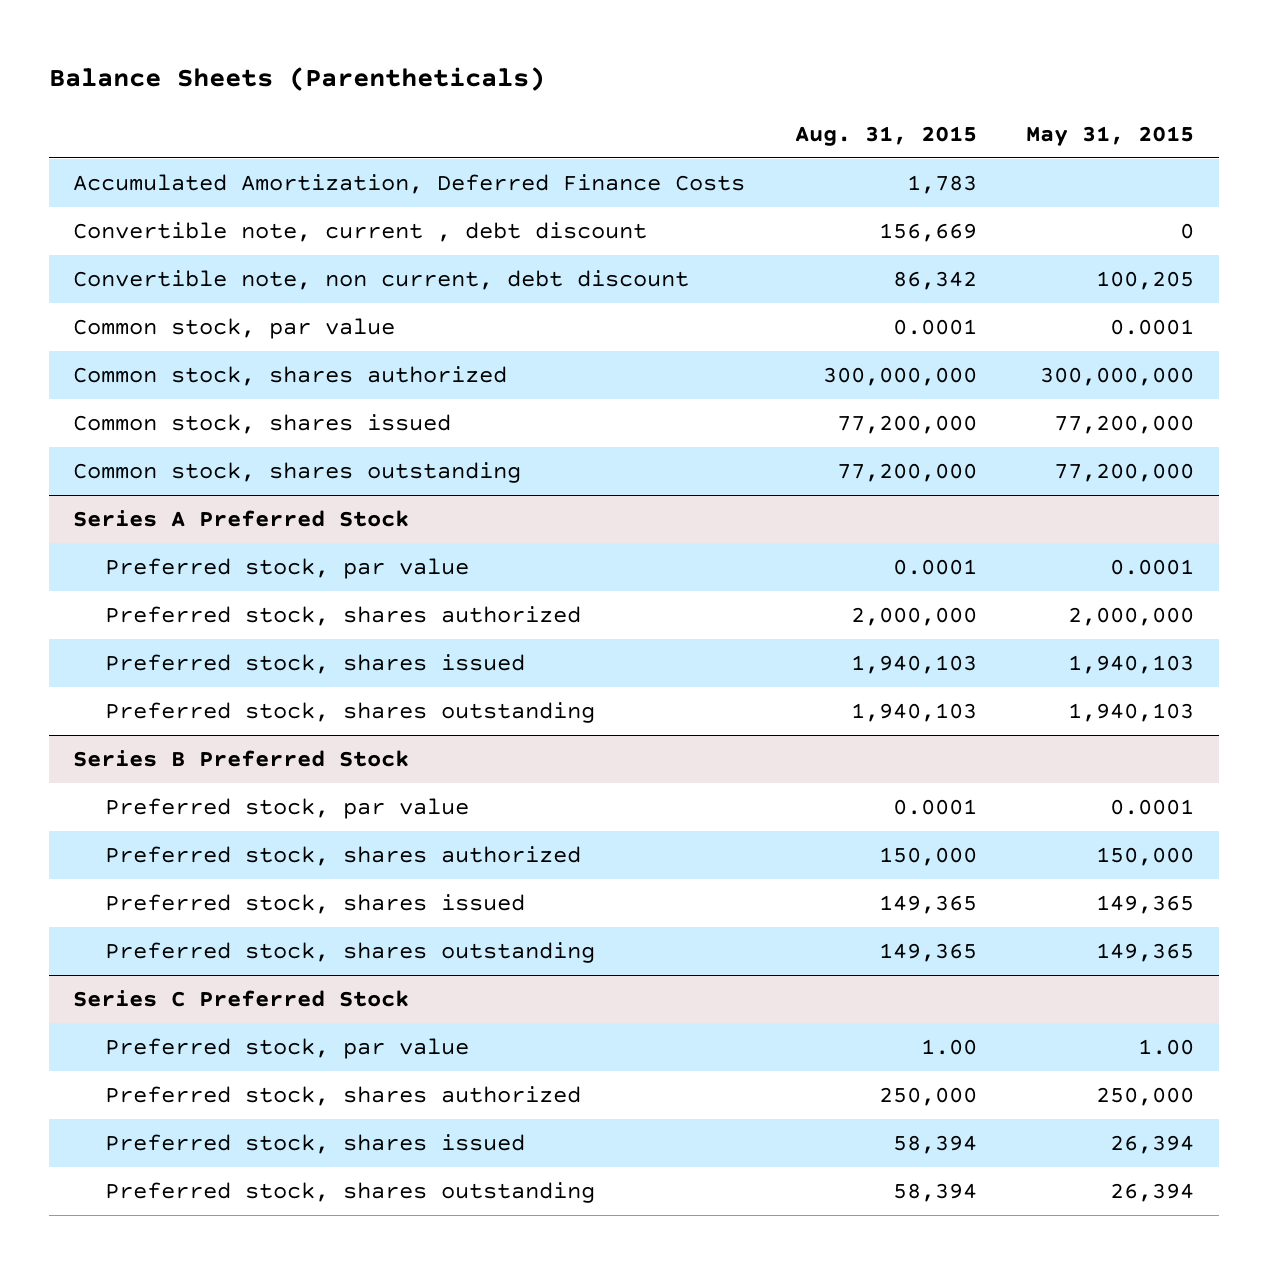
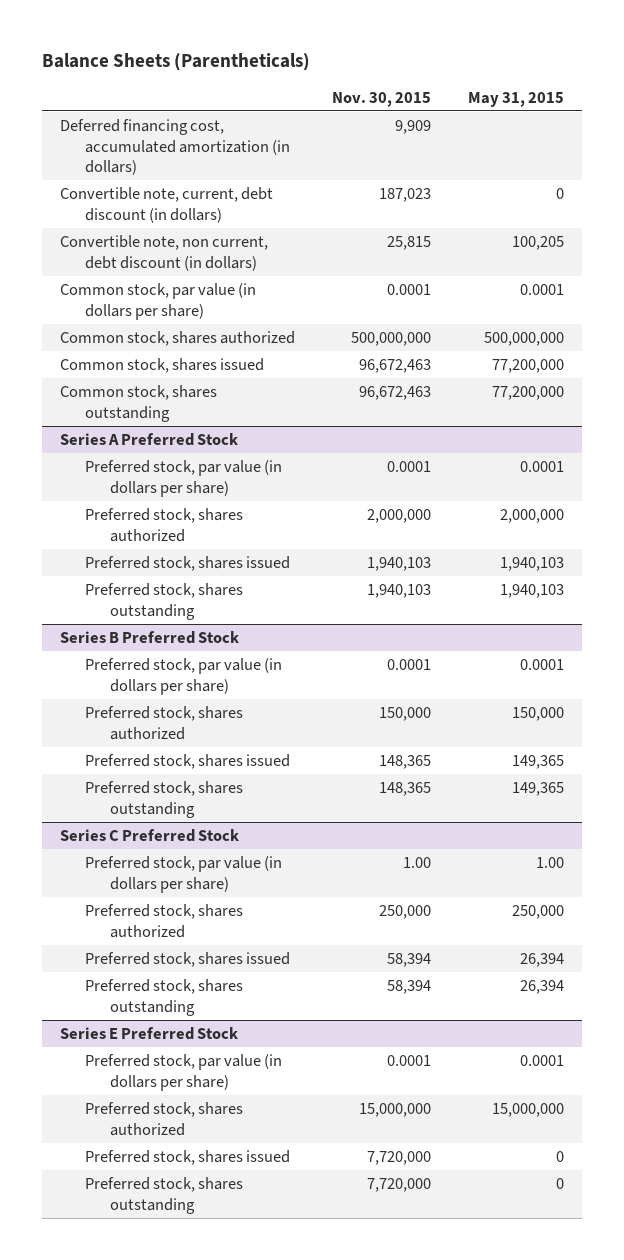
- | Aug. 31, 2015 | May 31, 2015
+ | Nov. 30, 2015 | May 31, 2015
- Accumulated Amortization, Deferred Finance Costs | 1,783 |
- Convertible note, current , debt discount | 156,669 | 0
- Convertible note, non current, debt discount | 86,342 | 100,205
- Common stock, par value | 0.0001 | 0.0001
- Common stock, shares authorized | 300,000,000 | 300,000,000
+ Deferred financing cost, accumulated amortization (in dollars) | 9,909 |
+ Convertible note, current, debt discount (in dollars) | 187,023 | 0
+ Convertible note, non current, debt discount (in dollars) | 25,815 | 100,205
+ Common stock, par value (in dollars per share) | 0.0001 | 0.0001
+ Common stock, shares authorized | 500,000,000 | 500,000,000
@ Series A Preferred Stock
- Preferred stock, par value | 0.0001 | 0.0001
+ Preferred stock, par value (in dollars per share) | 0.0001 | 0.0001
@ Series B Preferred Stock
- Preferred stock, par value | 0.0001 | 0.0001
+ Preferred stock, par value (in dollars per share) | 0.0001 | 0.0001
@ Series C Preferred Stock
- Preferred stock, par value | 1.00 | 1.00
+ Preferred stock, par value (in dollars per share) | 1.00 | 1.00
+ Series E Preferred Stock
+ Preferred stock, par value (in dollars per share) | 0.0001 | 0.0001
+ Preferred stock, shares authorized | 15,000,000 | 15,000,000
+ Preferred stock, shares issued | 7,720,000 | 0
+ Preferred stock, shares outstanding | 7,720,000 | 0

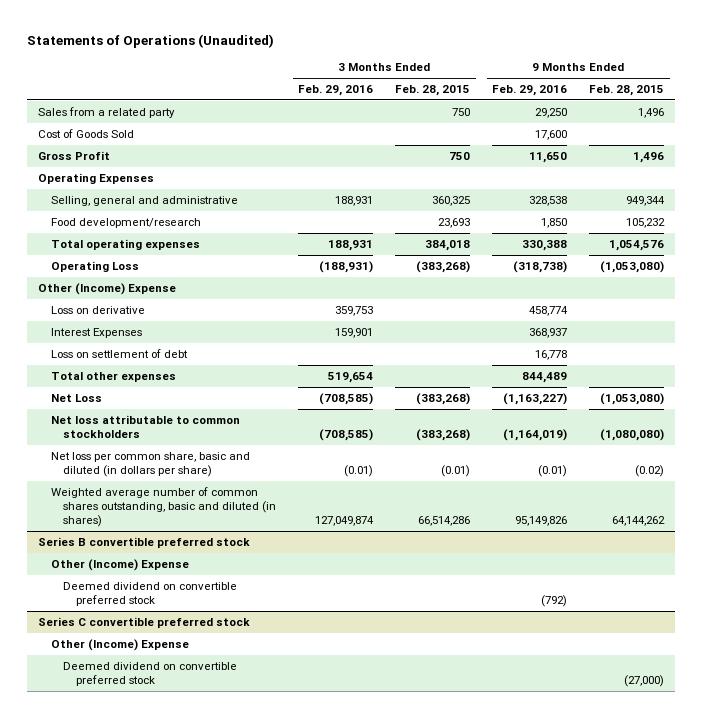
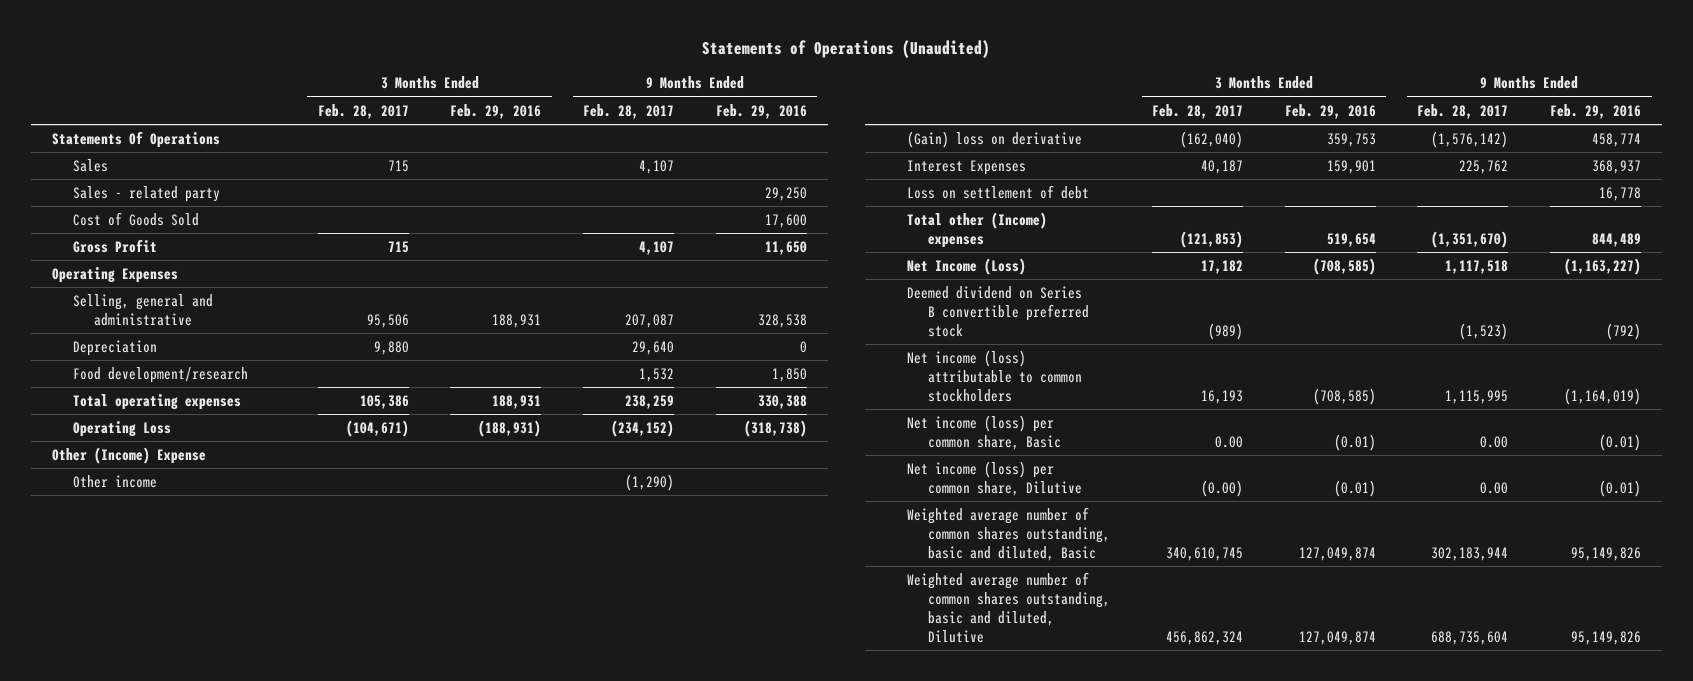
- | 3 Months Ended Feb. 29, 2016 | 3 Months Ended Feb. 28, 2015 | 9 Months Ended Feb. 29, 2016 | 9 Months Ended Feb. 28, 2015
+ | 3 Months Ended Feb. 28, 2017 | 3 Months Ended Feb. 29, 2016 | 9 Months Ended Feb. 28, 2017 | 9 Months Ended Feb. 29, 2016
- Sales from a related party | | 750 | 29,250 | 1,496
+ Statements Of Operations
+ Sales | 715 | | 4,107 |
+ Sales - related party | | | | 29,250
+ Depreciation | 9,880 | | 29,640 | 0
- Loss on derivative | 359,753 | | 458,774 |
+ Other income | | | (1,290) |
+ (Gain) loss on derivative | (162,040) | 359,753 | (1,576,142) | 458,774
- Total other expenses | 519,654 | | 844,489 |
- Net Loss | (708,585) | (383,268) | (1,163,227) | (1,053,080)
- Net loss attributable to common stockholders | (708,585) | (383,268) | (1,164,019) | (1,080,080)
- Net loss per common share, basic and diluted (in dollars per share) | (0.01) | (0.01) | (0.01) | (0.02)
- Weighted average number of common shares outstanding, basic and diluted (in shares) | 127,049,874 | 66,514,286 | 95,149,826 | 64,144,262
- Series B convertible preferred stock
- Other (Income) Expense
- Deemed dividend on convertible preferred stock | | | (792) |
- Series C convertible preferred stock
- Other (Income) Expense
- Deemed dividend on convertible preferred stock | | | | (27,000)
+ Total other (Income) expenses | (121,853) | 519,654 | (1,351,670) | 844,489
+ Net Income (Loss) | 17,182 | (708,585) | 1,117,518 | (1,163,227)
+ Deemed dividend on Series B convertible preferred stock | (989) | | (1,523) | (792)
+ Net income (loss) attributable to common stockholders | 16,193 | (708,585) | 1,115,995 | (1,164,019)
+ Net income (loss) per common share, Basic | 0.00 | (0.01) | 0.00 | (0.01)
+ Net income (loss) per common share, Dilutive | (0.00) | (0.01) | 0.00 | (0.01)
+ Weighted average number of common shares outstanding, basic and diluted, Basic | 340,610,745 | 127,049,874 | 302,183,944 | 95,149,826
+ Weighted average number of common shares outstanding, basic and diluted, Dilutive | 456,862,324 | 127,049,874 | 688,735,604 | 95,149,826

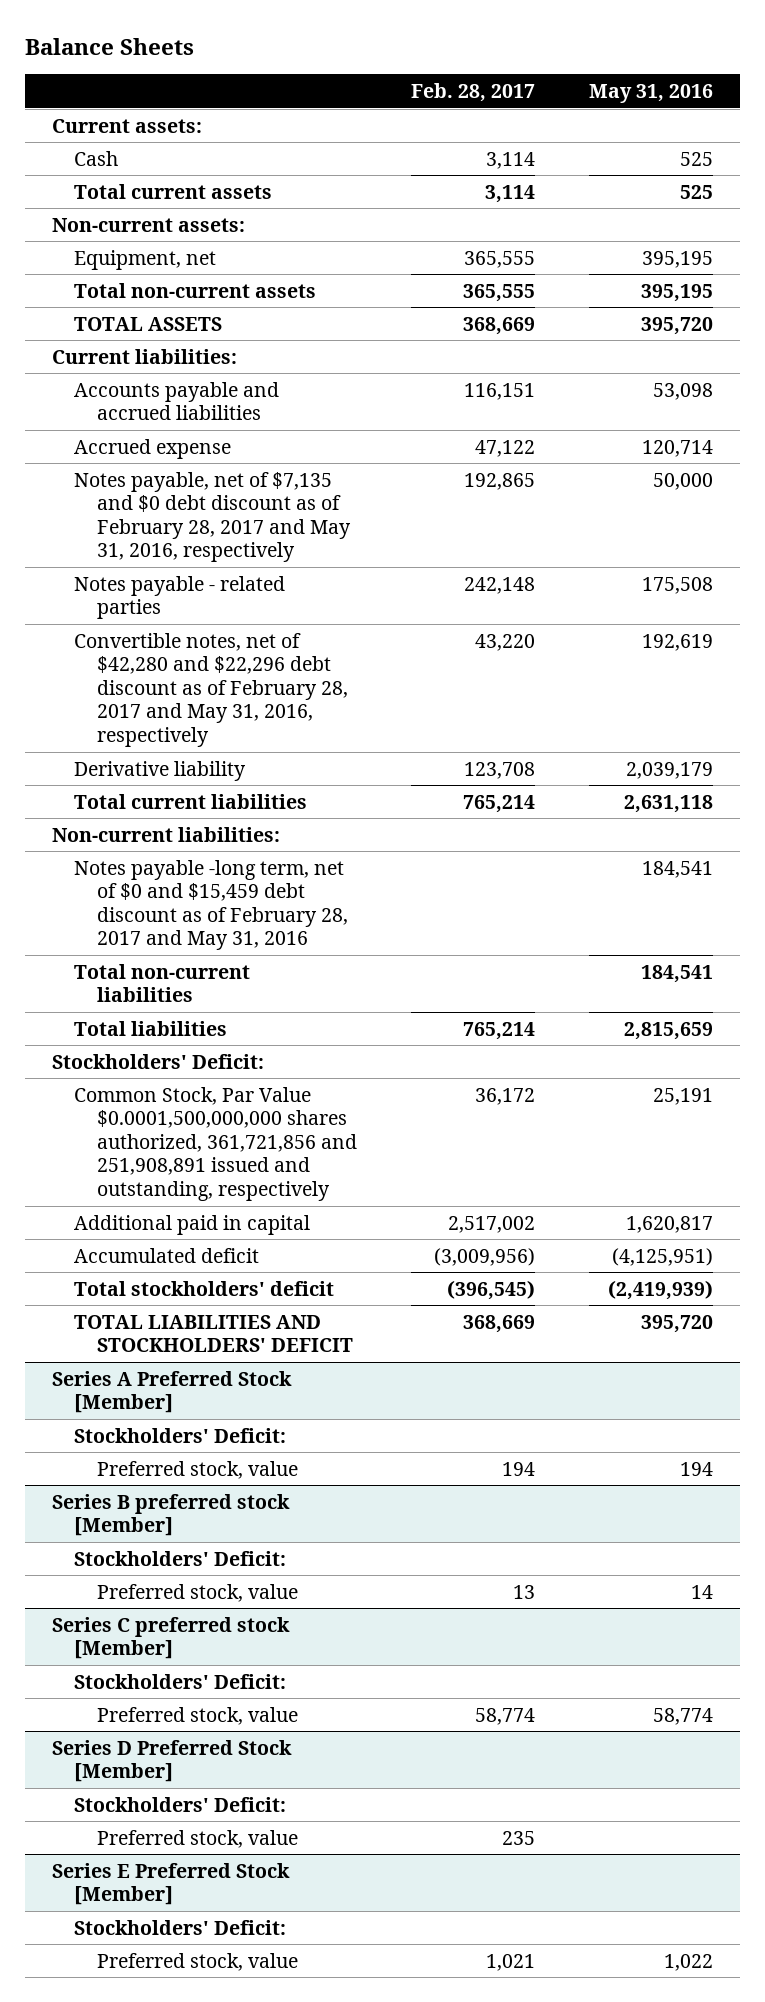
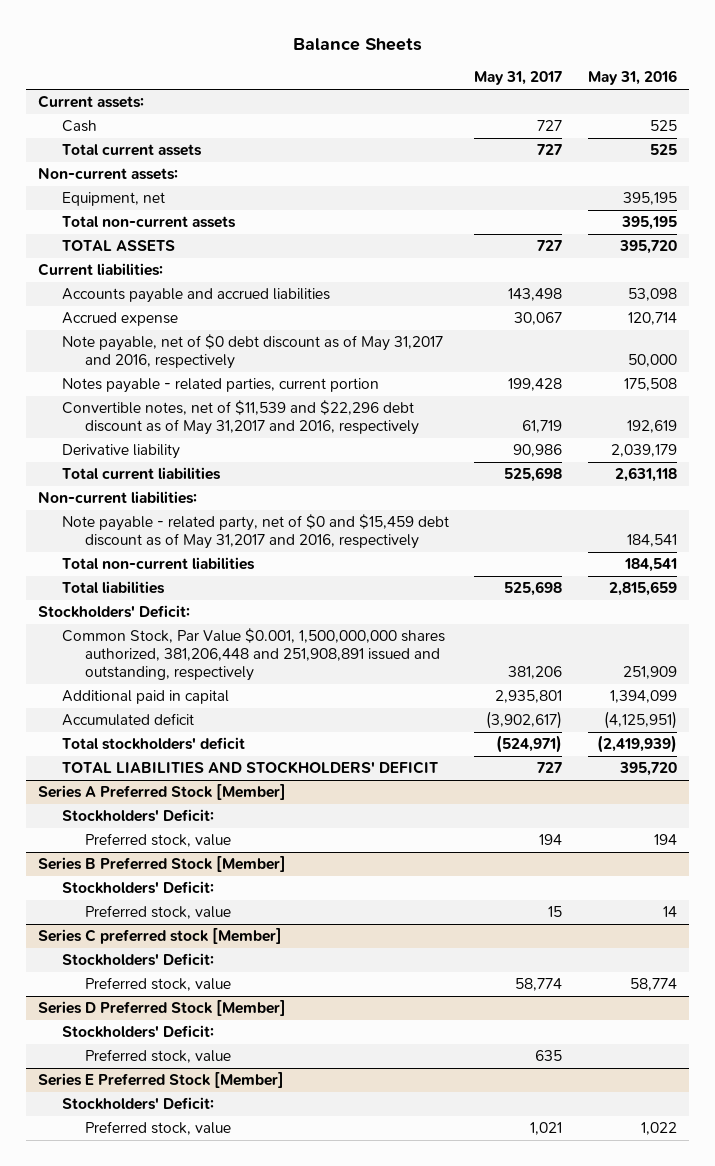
- | Feb. 28, 2017 | May 31, 2016
+ | May 31, 2017 | May 31, 2016
- Notes payable, net of $7,135 and $0 debt discount as of February 28, 2017 and May 31, 2016, respectively | 192,865 | 50,000
- Notes payable - related parties | 242,148 | 175,508
- Convertible notes, net of $42,280 and $22,296 debt discount as of February 28, 2017 and May 31, 2016, respectively | 43,220 | 192,619
+ Note payable, net of $0 debt discount as of May 31,2017 and 2016, respectively | | 50,000
+ Notes payable - related parties, current portion | 199,428 | 175,508
+ Convertible notes, net of $11,539 and $22,296 debt discount as of May 31,2017 and 2016, respectively | 61,719 | 192,619
- Notes payable -long term, net of $0 and $15,459 debt discount as of February 28, 2017 and May 31, 2016 | | 184,541
+ Note payable - related party, net of $0 and $15,459 debt discount as of May 31,2017 and 2016, respectively | | 184,541
- Common Stock, Par Value $0.0001,500,000,000 shares authorized, 361,721,856 and 251,908,891 issued and outstanding, respectively | 36,172 | 25,191
- Additional paid in capital | 2,517,002 | 1,620,817
+ Common Stock, Par Value $0.001, 1,500,000,000 shares authorized, 381,206,448 and 251,908,891 issued and outstanding, respectively | 381,206 | 251,909
+ Additional paid in capital | 2,935,801 | 1,394,099
- Series B preferred stock [Member]
+ Series B Preferred Stock [Member]

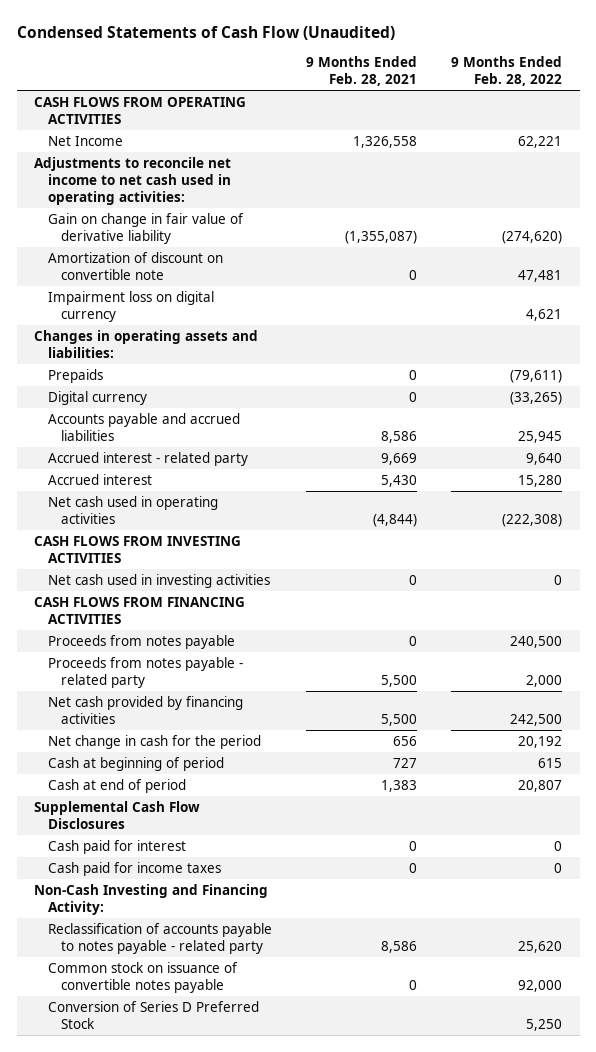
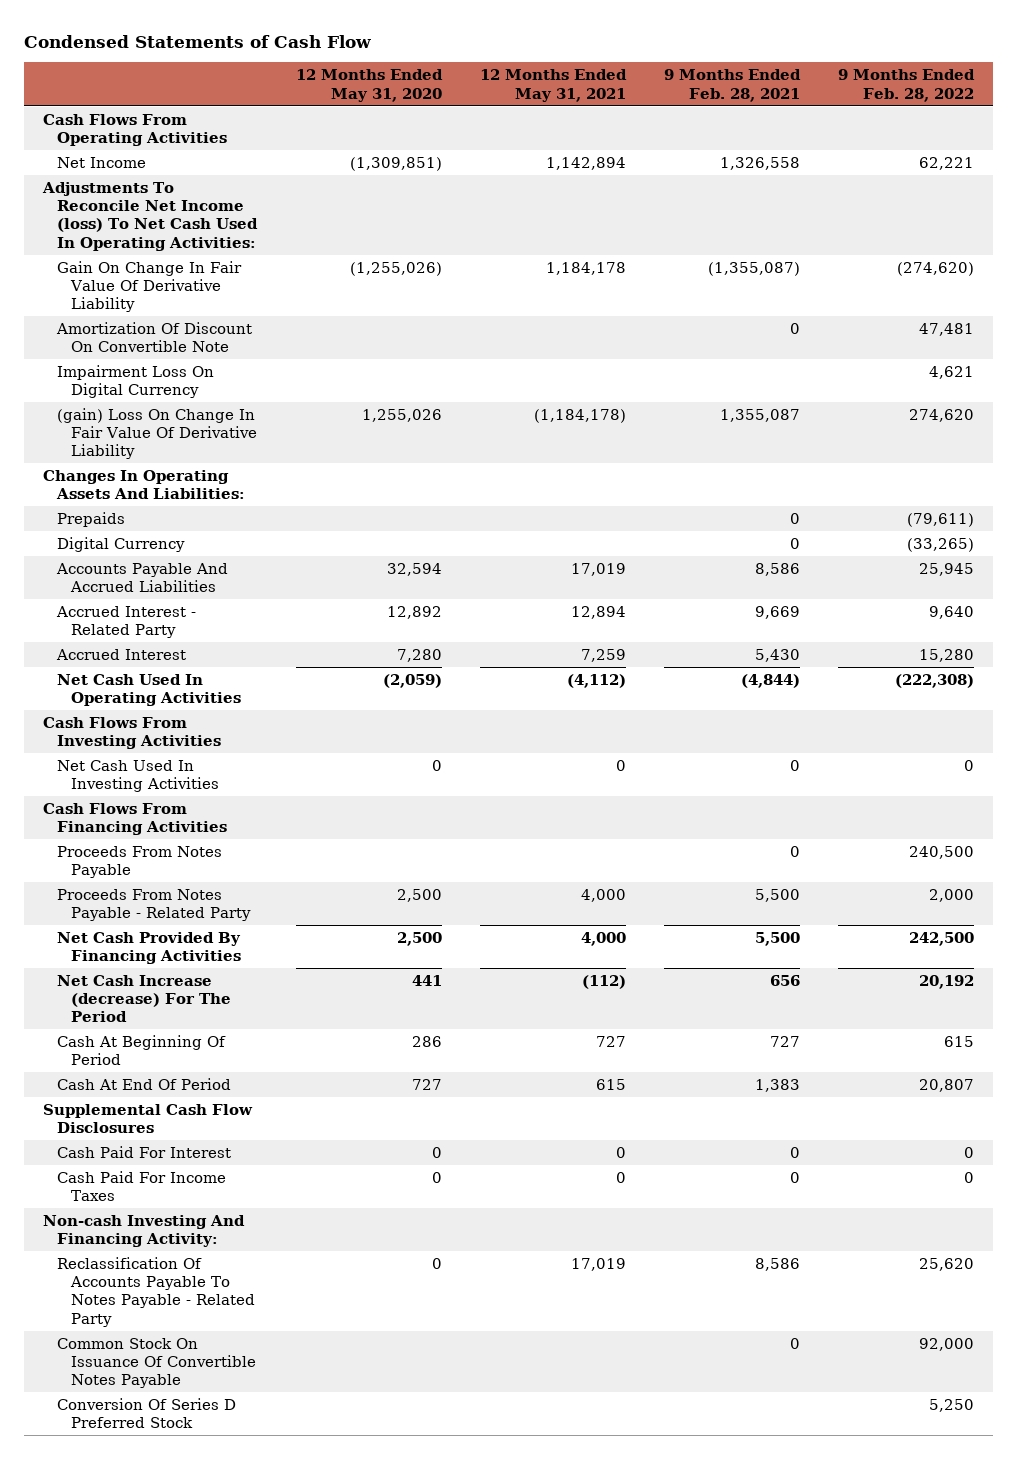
- Condensed Statements of Cash Flow (Unaudited)
+ Condensed Statements of Cash Flow
- | 9 Months Ended Feb. 28, 2021 | 9 Months Ended Feb. 28, 2022
+ | 12 Months Ended May 31, 2020 | 12 Months Ended May 31, 2021 | 9 Months Ended Feb. 28, 2021 | 9 Months Ended Feb. 28, 2022
- CASH FLOWS FROM OPERATING ACTIVITIES
+ Cash Flows From Operating Activities
- Adjustments to reconcile net income to net cash used in operating activities:
- Gain on change in fair value of derivative liability | (1,355,087) | (274,620)
- Amortization of discount on convertible note | 0 | 47,481
- Impairment loss on digital currency | | 4,621
- Changes in operating assets and liabilities:
+ Adjustments To Reconcile Net Income (loss) To Net Cash Used In Operating Activities:
+ Gain On Change In Fair Value Of Derivative Liability | (1,255,026) | 1,184,178 | (1,355,087) | (274,620)
+ Amortization Of Discount On Convertible Note | | | 0 | 47,481
+ Impairment Loss On Digital Currency | | | | 4,621
+ (gain) Loss On Change In Fair Value Of Derivative Liability | 1,255,026 | (1,184,178) | 1,355,087 | 274,620
+ Changes In Operating Assets And Liabilities:
- Digital currency | 0 | (33,265)
- Accounts payable and accrued liabilities | 8,586 | 25,945
- Accrued interest - related party | 9,669 | 9,640
- Accrued interest | 5,430 | 15,280
- Net cash used in operating activities | (4,844) | (222,308)
- CASH FLOWS FROM INVESTING ACTIVITIES
- Net cash used in investing activities | 0 | 0
- CASH FLOWS FROM FINANCING ACTIVITIES
- Proceeds from notes payable | 0 | 240,500
- Proceeds from notes payable - related party | 5,500 | 2,000
- Net cash provided by financing activities | 5,500 | 242,500
- Net change in cash for the period | 656 | 20,192
- Cash at beginning of period | 727 | 615
- Cash at end of period | 1,383 | 20,807
+ Digital Currency | | | 0 | (33,265)
+ Accounts Payable And Accrued Liabilities | 32,594 | 17,019 | 8,586 | 25,945
+ Accrued Interest - Related Party | 12,892 | 12,894 | 9,669 | 9,640
+ Accrued Interest | 7,280 | 7,259 | 5,430 | 15,280
+ Net Cash Used In Operating Activities | (2,059) | (4,112) | (4,844) | (222,308)
+ Cash Flows From Investing Activities
+ Net Cash Used In Investing Activities | 0 | 0 | 0 | 0
+ Cash Flows From Financing Activities
+ Proceeds From Notes Payable | | | 0 | 240,500
+ Proceeds From Notes Payable - Related Party | 2,500 | 4,000 | 5,500 | 2,000
+ Net Cash Provided By Financing Activities | 2,500 | 4,000 | 5,500 | 242,500
+ Net Cash Increase (decrease) For The Period | 441 | (112) | 656 | 20,192
+ Cash At Beginning Of Period | 286 | 727 | 727 | 615
+ Cash At End Of Period | 727 | 615 | 1,383 | 20,807
- Cash paid for interest | 0 | 0
- Cash paid for income taxes | 0 | 0
- Non-Cash Investing and Financing Activity:
- Reclassification of accounts payable to notes payable - related party | 8,586 | 25,620
- Common stock on issuance of convertible notes payable | 0 | 92,000
- Conversion of Series D Preferred Stock | | 5,250
+ Cash Paid For Interest | 0 | 0 | 0 | 0
+ Cash Paid For Income Taxes | 0 | 0 | 0 | 0
+ Non-cash Investing And Financing Activity:
+ Reclassification Of Accounts Payable To Notes Payable - Related Party | 0 | 17,019 | 8,586 | 25,620
+ Common Stock On Issuance Of Convertible Notes Payable | | | 0 | 92,000
+ Conversion Of Series D Preferred Stock | | | | 5,250

